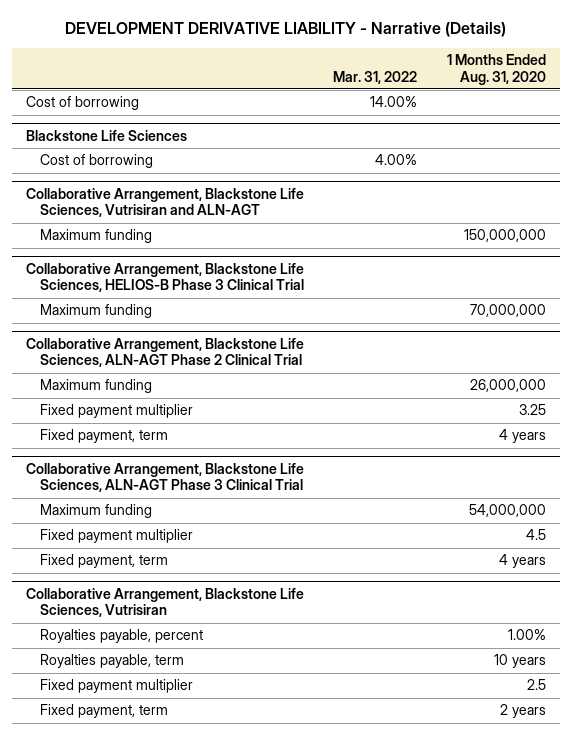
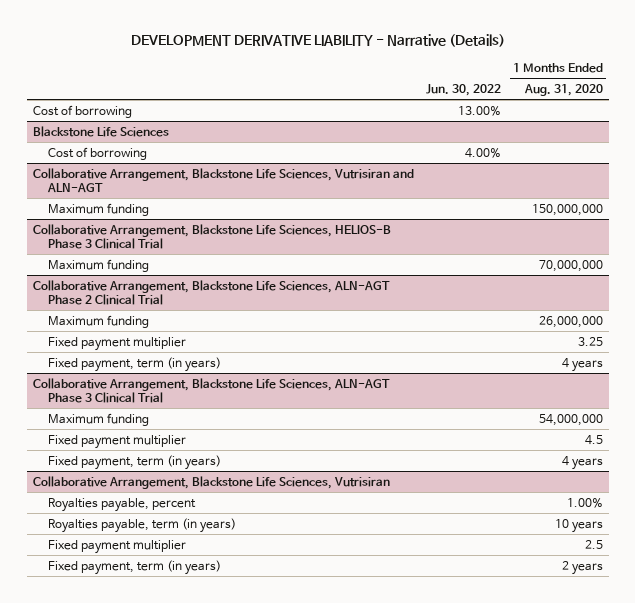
- | Mar. 31, 2022 | 1 Months Ended Aug. 31, 2020
+ | Jun. 30, 2022 | 1 Months Ended Aug. 31, 2020
@ Collaborative Arrangement, Blackstone Life Sciences, ALN-AGT Phase 2 Clinical Trial
- Fixed payment, term | | 4 years
+ Fixed payment, term (in years) | | 4 years
@ Collaborative Arrangement, Blackstone Life Sciences, ALN-AGT Phase 3 Clinical Trial
- Fixed payment, term | | 4 years
+ Fixed payment, term (in years) | | 4 years
@ Collaborative Arrangement, Blackstone Life Sciences, Vutrisiran
- Royalties payable, term | | 10 years
+ Royalties payable, term (in years) | | 10 years
- Fixed payment, term | | 2 years
+ Fixed payment, term (in years) | | 2 years

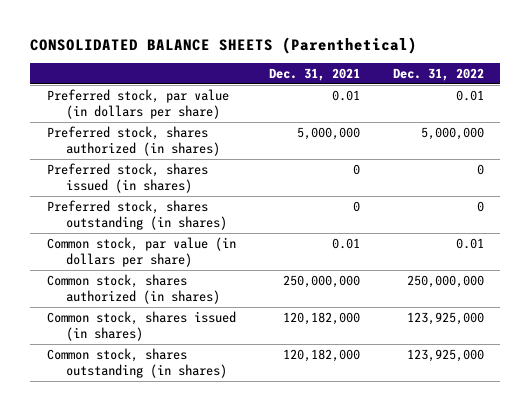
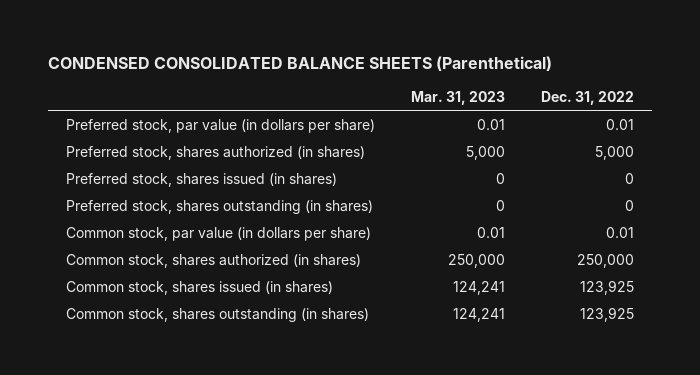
- CONSOLIDATED BALANCE SHEETS (Parenthetical)
+ CONDENSED CONSOLIDATED BALANCE SHEETS (Parenthetical)
- | Dec. 31, 2021 | Dec. 31, 2022
+ | Mar. 31, 2023 | Dec. 31, 2022
- Preferred stock, shares authorized (in shares) | 5,000,000 | 5,000,000
+ Preferred stock, shares authorized (in shares) | 5,000 | 5,000
- Common stock, shares authorized (in shares) | 250,000,000 | 250,000,000
- Common stock, shares issued (in shares) | 120,182,000 | 123,925,000
- Common stock, shares outstanding (in shares) | 120,182,000 | 123,925,000
+ Common stock, shares authorized (in shares) | 250,000 | 250,000
+ Common stock, shares issued (in shares) | 124,241 | 123,925
+ Common stock, shares outstanding (in shares) | 124,241 | 123,925

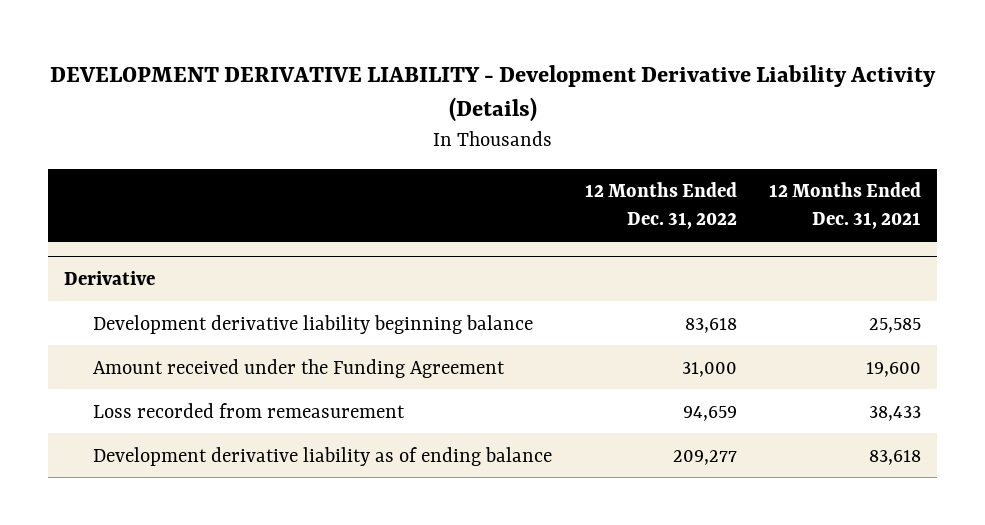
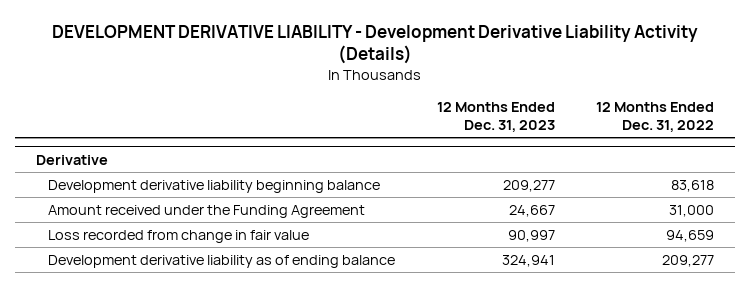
- | 12 Months Ended Dec. 31, 2022 | 12 Months Ended Dec. 31, 2021
+ | 12 Months Ended Dec. 31, 2023 | 12 Months Ended Dec. 31, 2022
@ Derivative
- Loss recorded from remeasurement | 94,659 | 38,433
+ Loss recorded from change in fair value | 90,997 | 94,659

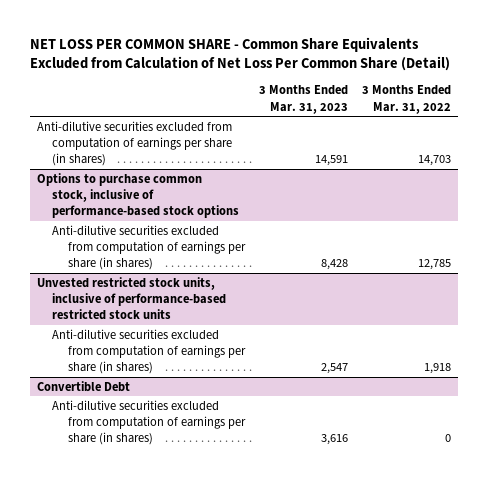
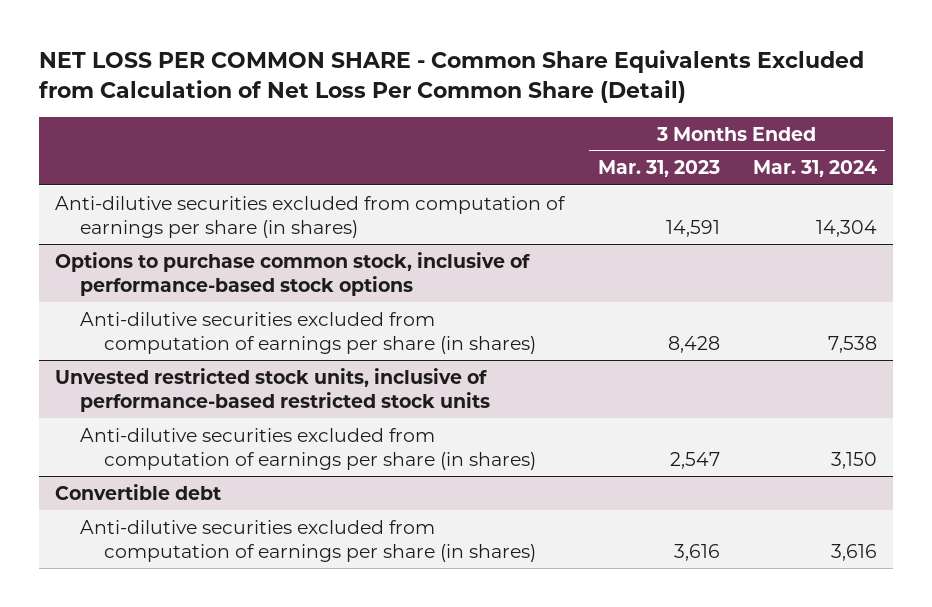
- | 3 Months Ended Mar. 31, 2023 | 3 Months Ended Mar. 31, 2022
+ | 3 Months Ended Mar. 31, 2023 | 3 Months Ended Mar. 31, 2024
- Convertible Debt
+ Convertible debt

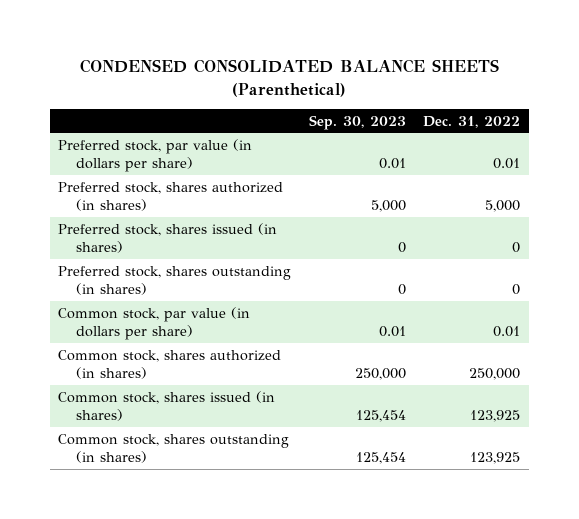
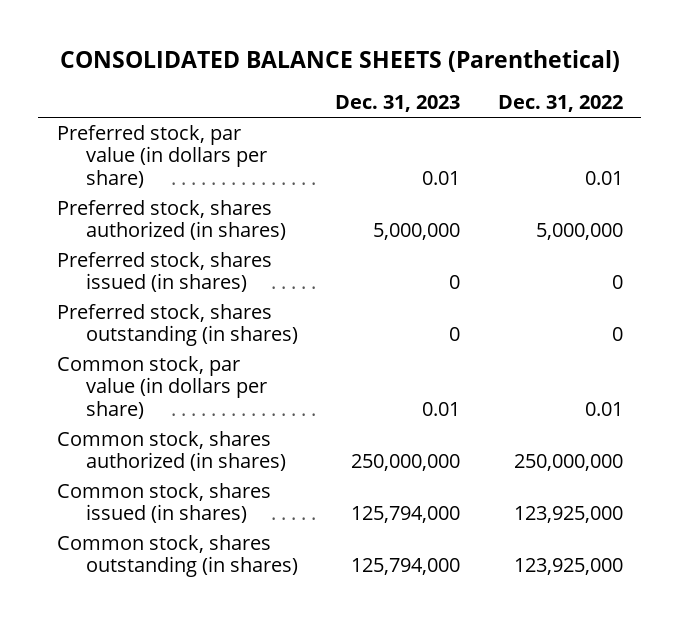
- CONDENSED CONSOLIDATED BALANCE SHEETS (Parenthetical)
+ CONSOLIDATED BALANCE SHEETS (Parenthetical)
- | Sep. 30, 2023 | Dec. 31, 2022
+ | Dec. 31, 2023 | Dec. 31, 2022
- Preferred stock, shares authorized (in shares) | 5,000 | 5,000
+ Preferred stock, shares authorized (in shares) | 5,000,000 | 5,000,000
- Common stock, shares authorized (in shares) | 250,000 | 250,000
- Common stock, shares issued (in shares) | 125,454 | 123,925
- Common stock, shares outstanding (in shares) | 125,454 | 123,925
+ Common stock, shares authorized (in shares) | 250,000,000 | 250,000,000
+ Common stock, shares issued (in shares) | 125,794,000 | 123,925,000
+ Common stock, shares outstanding (in shares) | 125,794,000 | 123,925,000

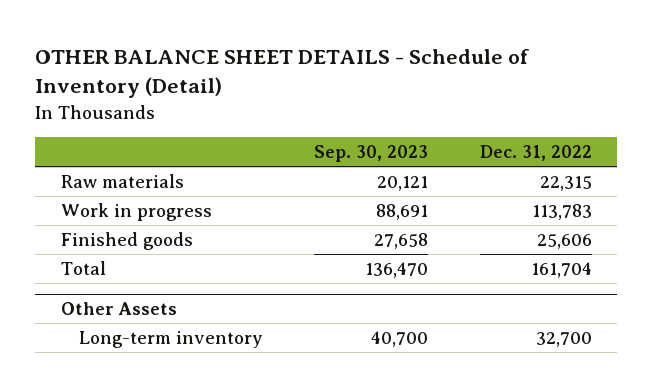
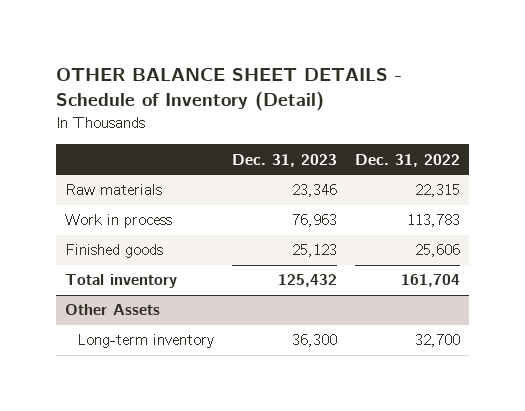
- | Sep. 30, 2023 | Dec. 31, 2022
+ | Dec. 31, 2023 | Dec. 31, 2022
- Work in progress | 88,691 | 113,783
+ Work in process | 76,963 | 113,783
- Total | 136,470 | 161,704
+ Total inventory | 125,432 | 161,704

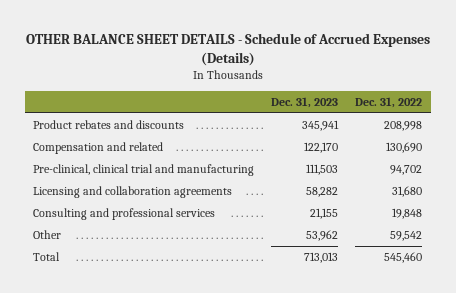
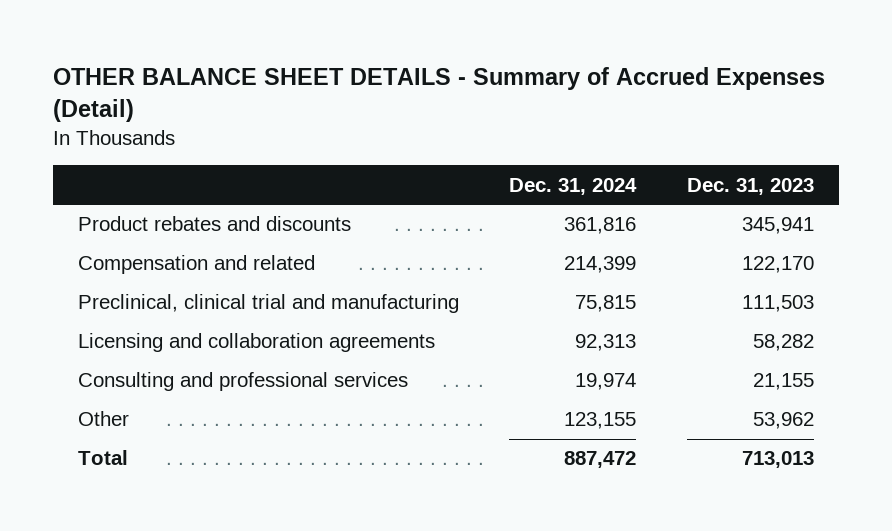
- OTHER BALANCE SHEET DETAILS - Schedule of Accrued Expenses (Details)
+ OTHER BALANCE SHEET DETAILS - Summary of Accrued Expenses (Detail)
- | Dec. 31, 2023 | Dec. 31, 2022
+ | Dec. 31, 2024 | Dec. 31, 2023
- Pre-clinical, clinical trial and manufacturing | 111,503 | 94,702
+ Preclinical, clinical trial and manufacturing | 75,815 | 111,503

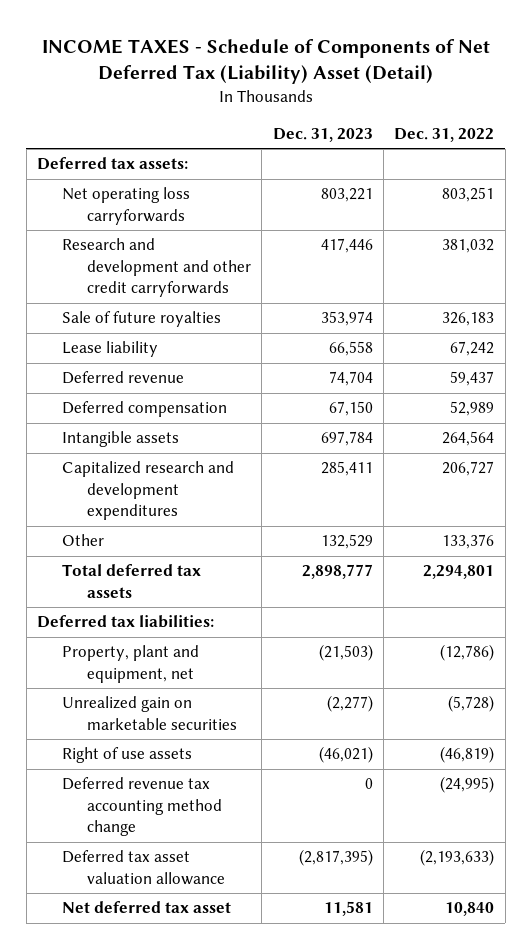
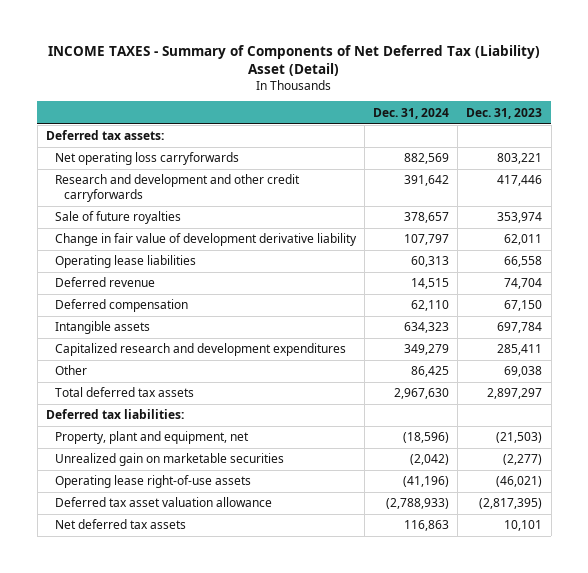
- INCOME TAXES - Schedule of Components of Net Deferred Tax (Liability) Asset (Detail)
+ INCOME TAXES - Summary of Components of Net Deferred Tax (Liability) Asset (Detail)
- | Dec. 31, 2023 | Dec. 31, 2022
+ | Dec. 31, 2024 | Dec. 31, 2023
- Lease liability | 66,558 | 67,242
+ Change in fair value of development derivative liability | 107,797 | 62,011
+ Operating lease liabilities | 60,313 | 66,558
- Other | 132,529 | 133,376
- Total deferred tax assets | 2,898,777 | 2,294,801
+ Other | 86,425 | 69,038
+ Total deferred tax assets | 2,967,630 | 2,897,297
- Right of use assets | (46,021) | (46,819)
- Deferred revenue tax accounting method change | 0 | (24,995)
+ Operating lease right-of-use assets | (41,196) | (46,021)
- Net deferred tax asset | 11,581 | 10,840
+ Net deferred tax assets | 116,863 | 10,101

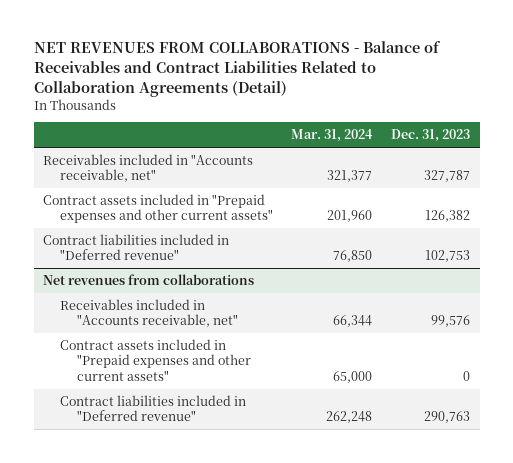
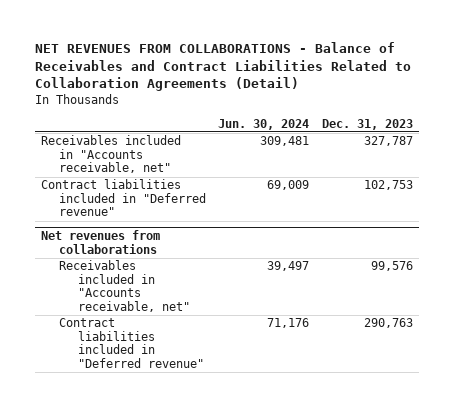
- | Mar. 31, 2024 | Dec. 31, 2023
+ | Jun. 30, 2024 | Dec. 31, 2023
- Contract assets included in "Prepaid expenses and other current assets" | 201,960 | 126,382
@ Net revenues from collaborations
- Contract assets included in "Prepaid expenses and other current assets" | 65,000 | 0

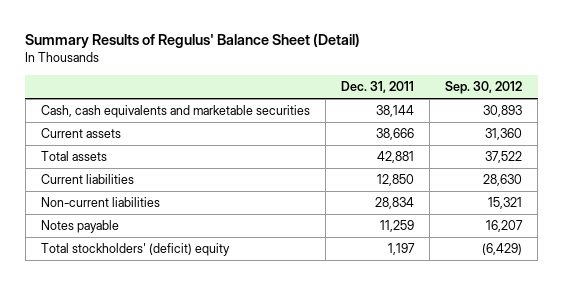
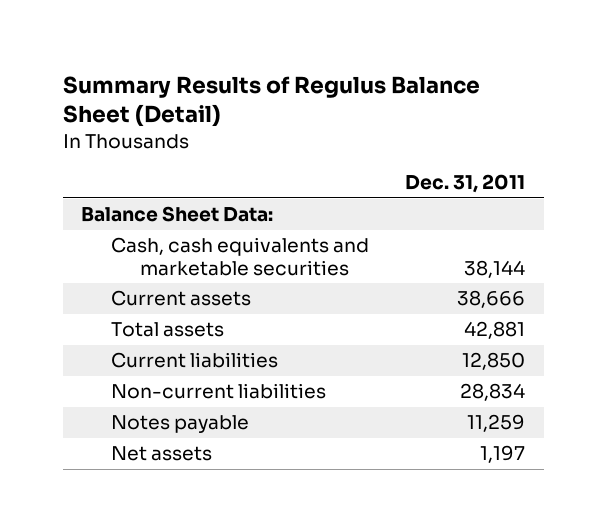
- Summary Results of Regulus' Balance Sheet (Detail)
+ Summary Results of Regulus Balance Sheet (Detail)
- | Dec. 31, 2011 | Sep. 30, 2012
+ | Dec. 31, 2011
+ Balance Sheet Data:
- Total stockholders' (deficit) equity | 1,197 | (6,429)
+ Net assets | 1,197

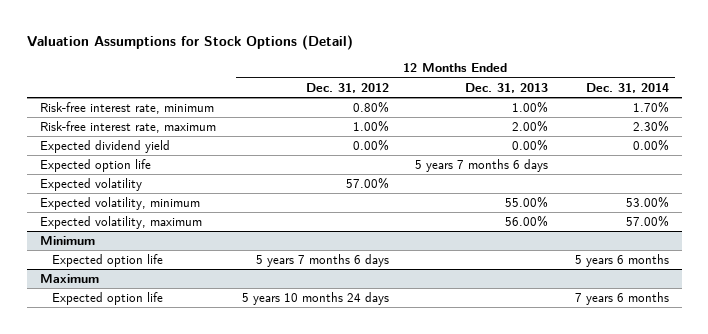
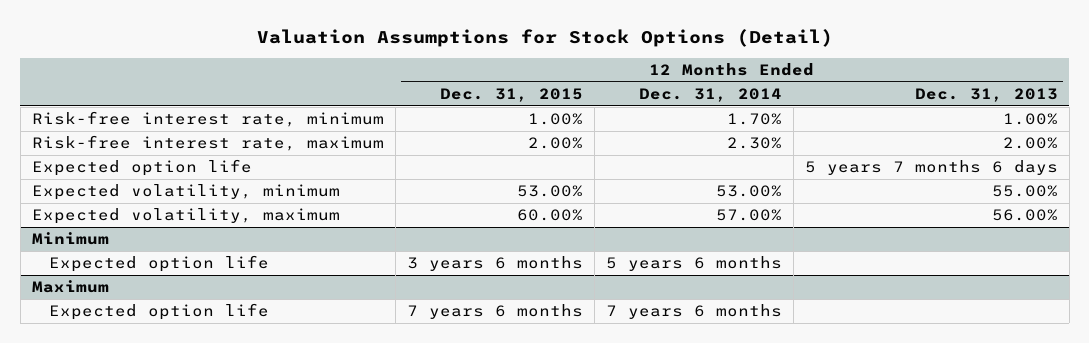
- | 12 Months Ended Dec. 31, 2012 | 12 Months Ended Dec. 31, 2013 | 12 Months Ended Dec. 31, 2014
+ | 12 Months Ended Dec. 31, 2015 | 12 Months Ended Dec. 31, 2014 | 12 Months Ended Dec. 31, 2013
- Expected dividend yield | 0.00% | 0.00% | 0.00%
- Expected volatility | 57.00% | |

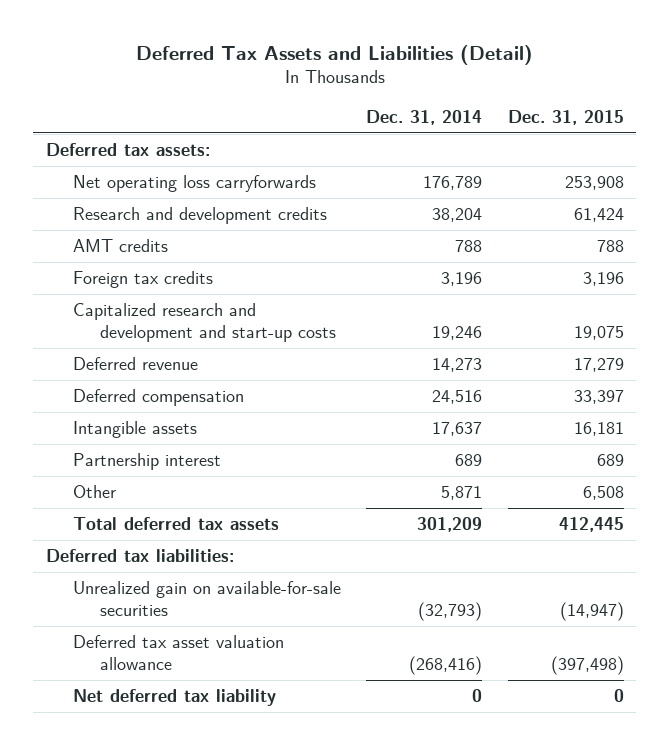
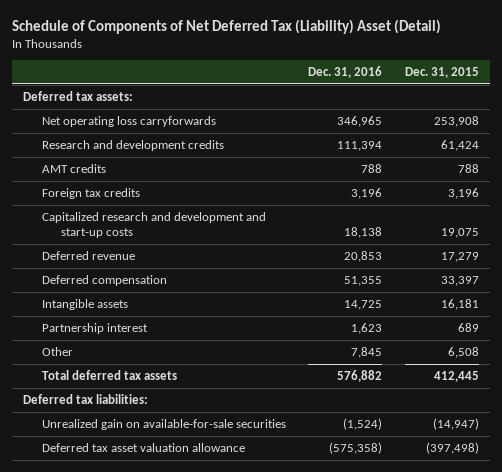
- Deferred Tax Assets and Liabilities (Detail)
+ Schedule of Components of Net Deferred Tax (Liability) Asset (Detail)
- | Dec. 31, 2014 | Dec. 31, 2015
+ | Dec. 31, 2016 | Dec. 31, 2015
- Net deferred tax liability | 0 | 0

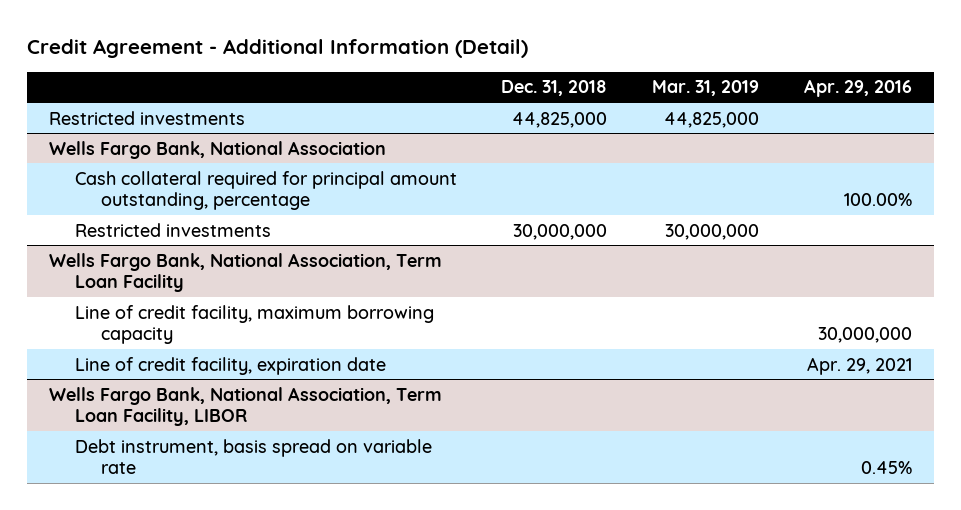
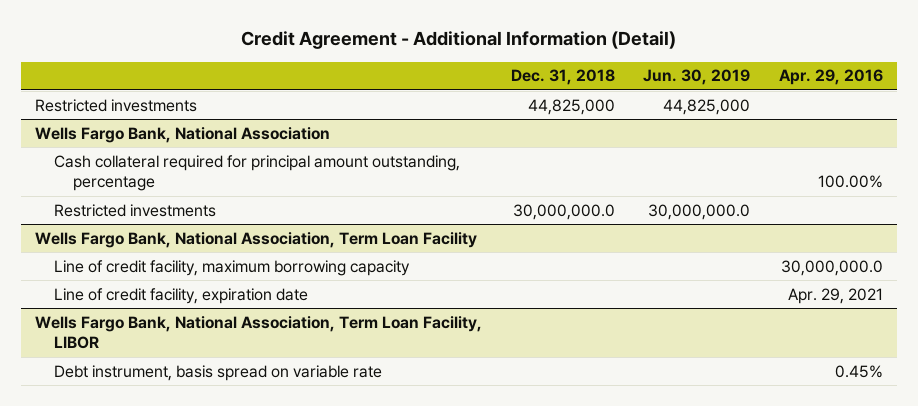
- | Dec. 31, 2018 | Mar. 31, 2019 | Apr. 29, 2016
+ | Dec. 31, 2018 | Jun. 30, 2019 | Apr. 29, 2016
@ Wells Fargo Bank, National Association
- Restricted investments | 30,000,000 | 30,000,000 |
+ Restricted investments | 30,000,000.0 | 30,000,000.0 |
@ Wells Fargo Bank, National Association, Term Loan Facility
- Line of credit facility, maximum borrowing capacity | | | 30,000,000
+ Line of credit facility, maximum borrowing capacity | | | 30,000,000.0

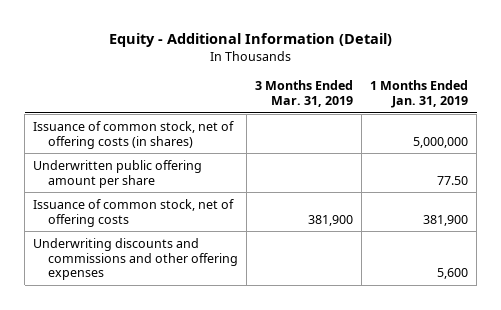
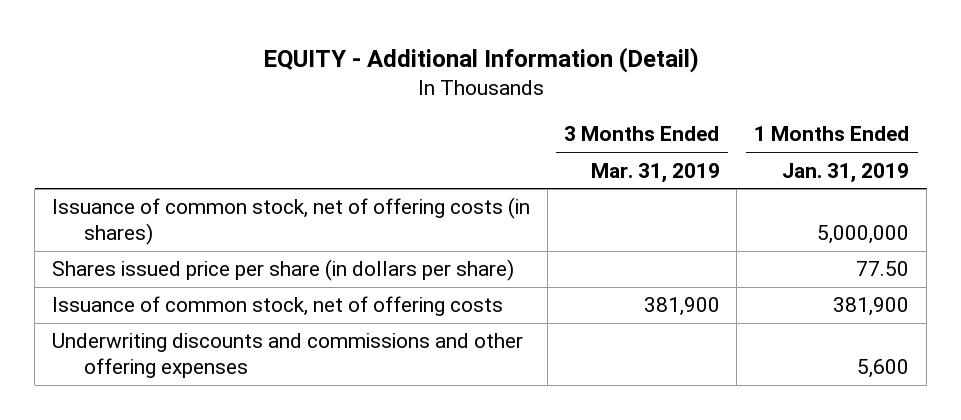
- Equity - Additional Information (Detail)
+ EQUITY - Additional Information (Detail)
- Underwritten public offering amount per share | | 77.50
+ Shares issued price per share (in dollars per share) | | 77.50

